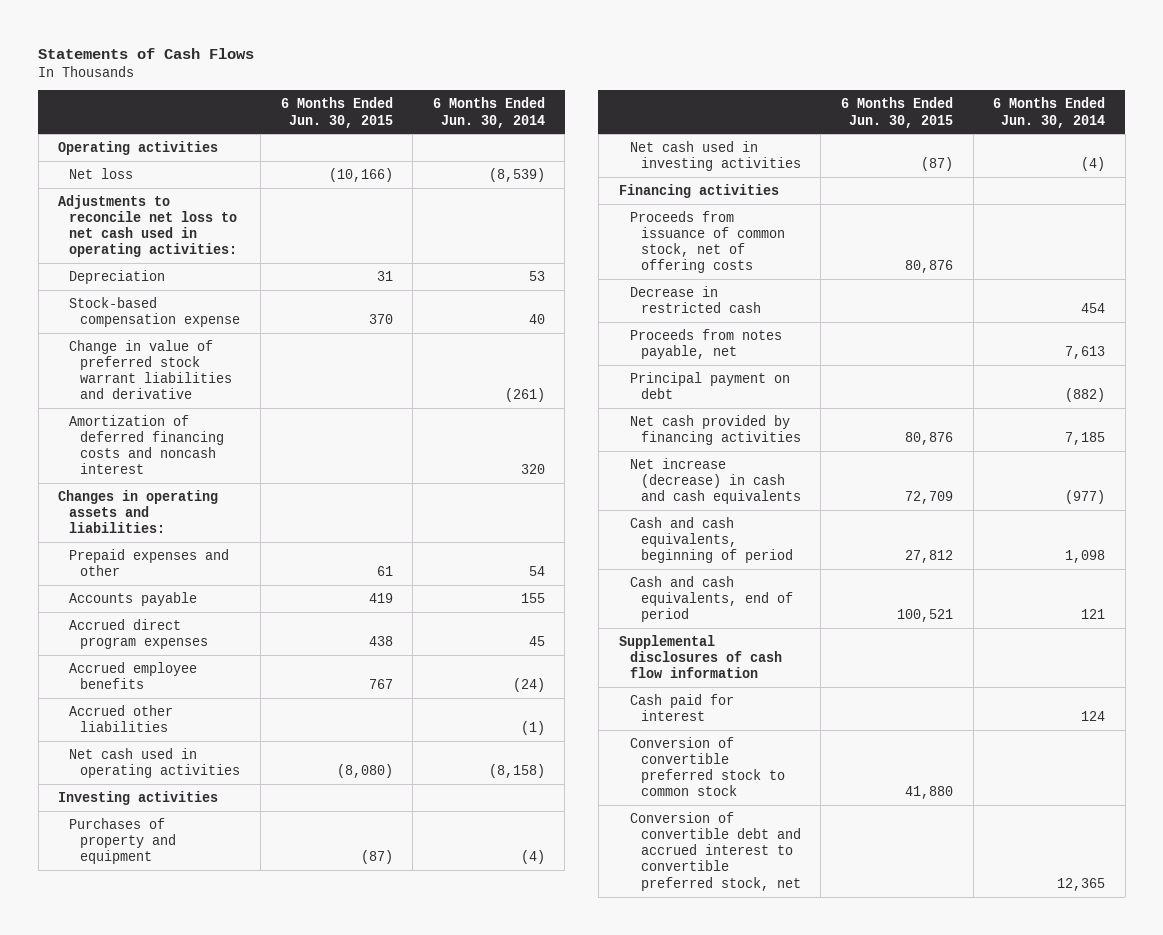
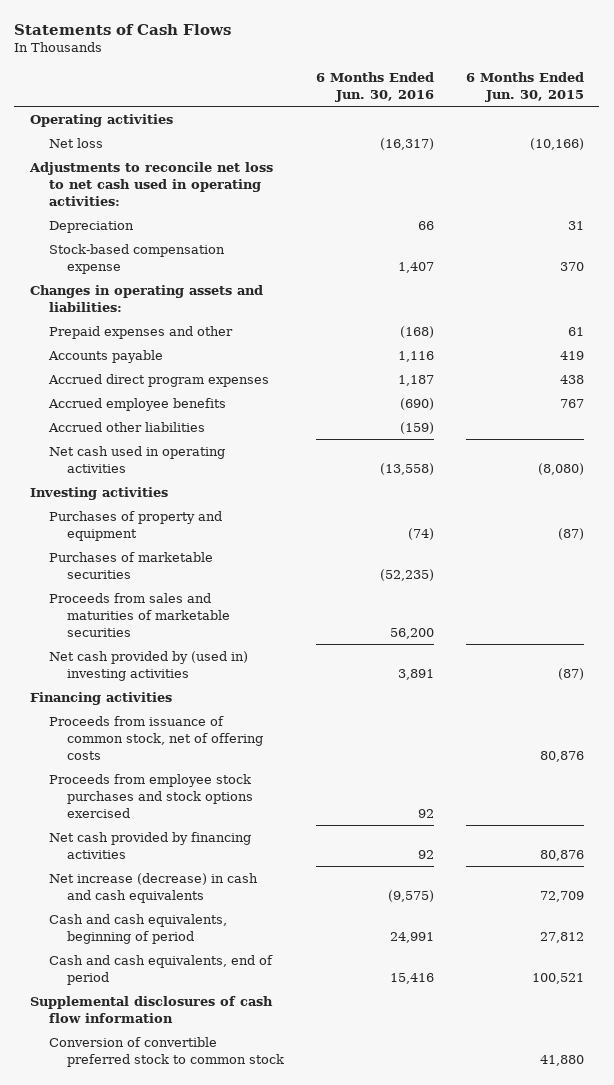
- | 6 Months Ended Jun. 30, 2015 | 6 Months Ended Jun. 30, 2014
+ | 6 Months Ended Jun. 30, 2016 | 6 Months Ended Jun. 30, 2015
- Change in value of preferred stock warrant liabilities and derivative | | (261)
- Amortization of deferred financing costs and noncash interest | | 320
- Net cash used in investing activities | (87) | (4)
+ Purchases of marketable securities | (52,235) |
+ Proceeds from sales and maturities of marketable securities | 56,200 |
+ Net cash provided by (used in) investing activities | 3,891 | (87)
- Decrease in restricted cash | | 454
- Proceeds from notes payable, net | | 7,613
- Principal payment on debt | | (882)
+ Proceeds from employee stock purchases and stock options exercised | 92 |
- Cash paid for interest | | 124
- Conversion of convertible debt and accrued interest to convertible preferred stock, net | | 12,365

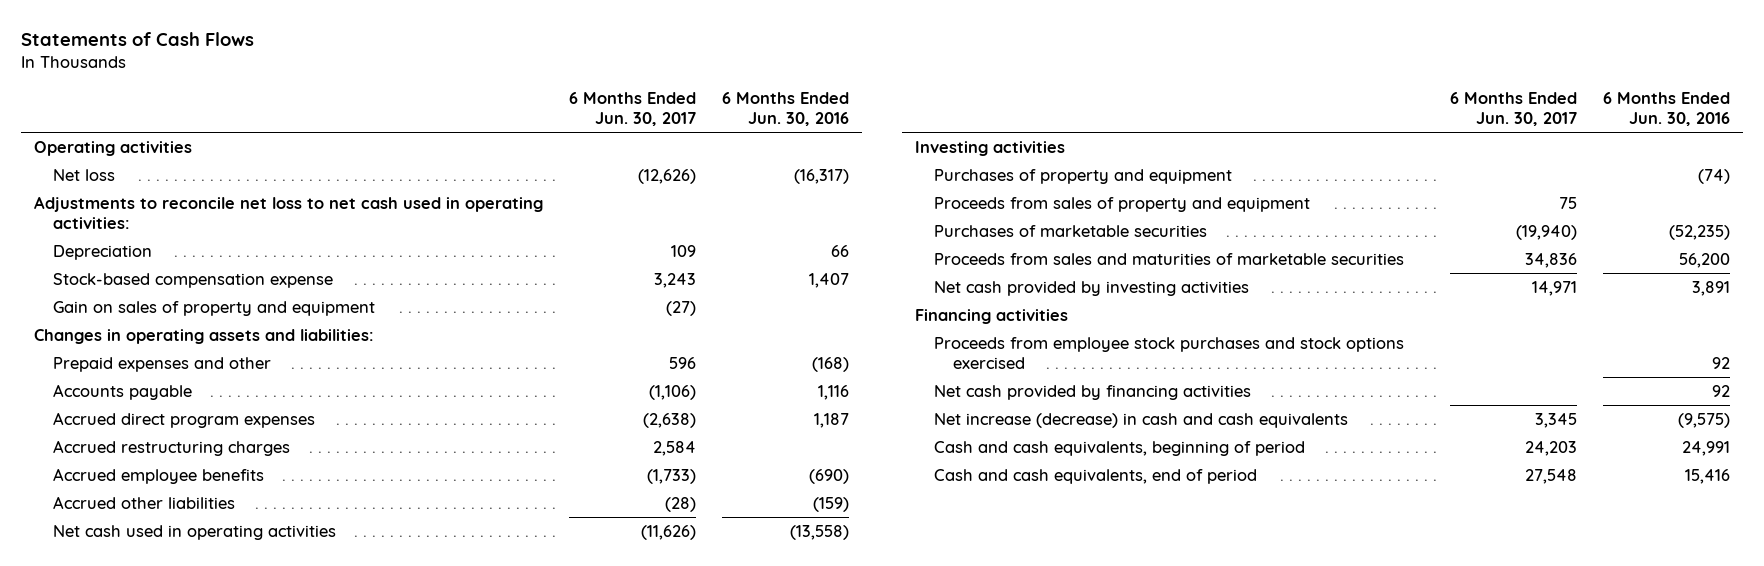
- | 6 Months Ended Jun. 30, 2016 | 6 Months Ended Jun. 30, 2015
+ | 6 Months Ended Jun. 30, 2017 | 6 Months Ended Jun. 30, 2016
+ Gain on sales of property and equipment | (27) |
+ Accrued restructuring charges | 2,584 |
+ Proceeds from sales of property and equipment | 75 |
- Net cash provided by (used in) investing activities | 3,891 | (87)
+ Net cash provided by investing activities | 14,971 | 3,891
- Proceeds from issuance of common stock, net of offering costs | | 80,876
- Supplemental disclosures of cash flow information
- Conversion of convertible preferred stock to common stock | | 41,880

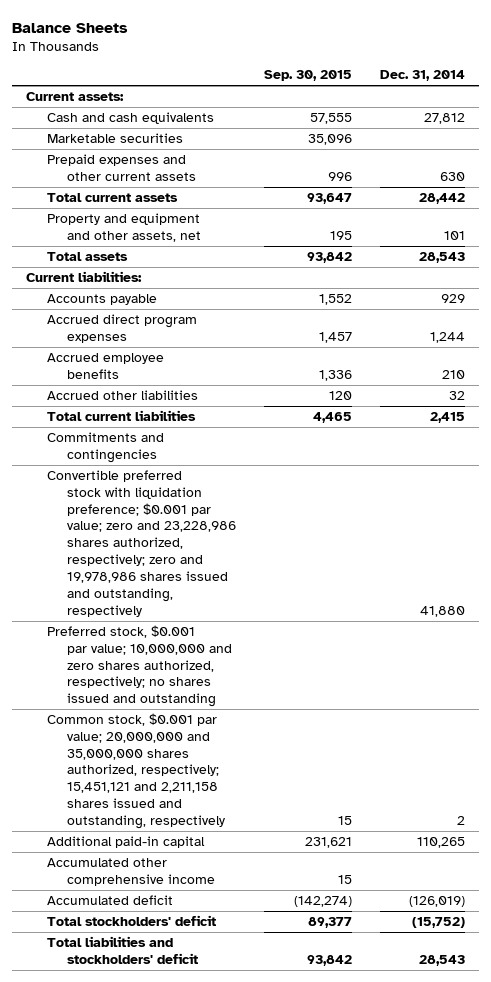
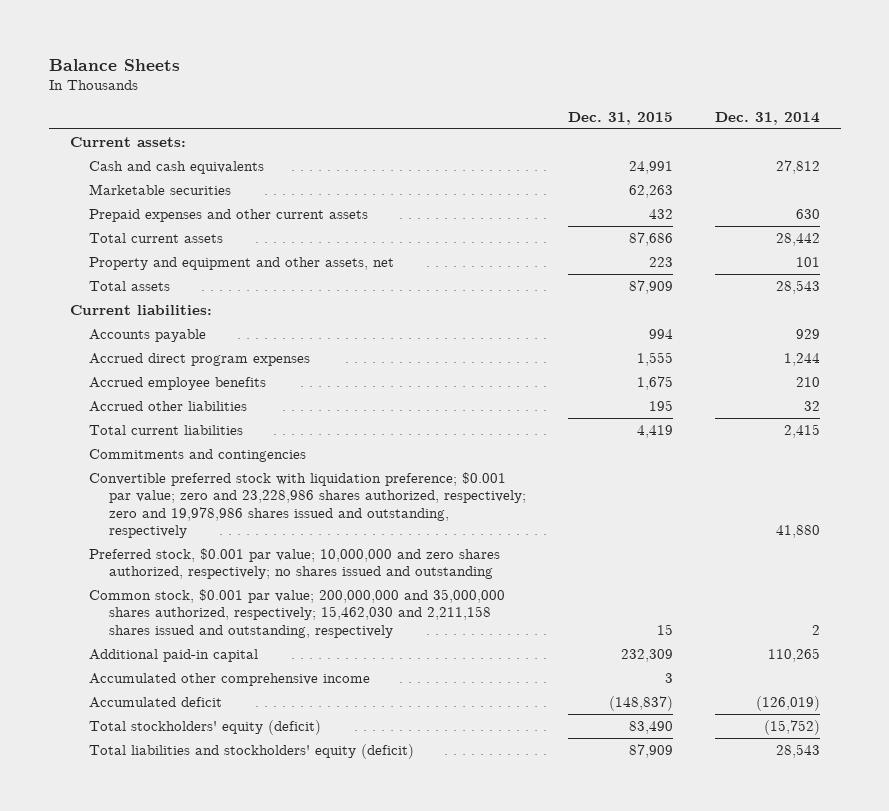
- | Sep. 30, 2015 | Dec. 31, 2014
+ | Dec. 31, 2015 | Dec. 31, 2014
- Common stock, $0.001 par value; 20,000,000 and 35,000,000 shares authorized, respectively; 15,451,121 and 2,211,158 shares issued and outstanding, respectively | 15 | 2
+ Common stock, $0.001 par value; 200,000,000 and 35,000,000 shares authorized, respectively; 15,462,030 and 2,211,158 shares issued and outstanding, respectively | 15 | 2
- Total stockholders' deficit | 89,377 | (15,752)
- Total liabilities and stockholders' deficit | 93,842 | 28,543
+ Total stockholders' equity (deficit) | 83,490 | (15,752)
+ Total liabilities and stockholders' equity (deficit) | 87,909 | 28,543

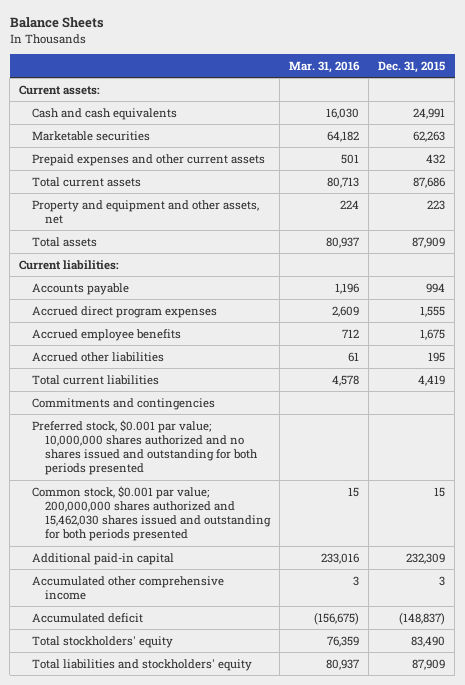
- | Dec. 31, 2015 | Dec. 31, 2014
+ | Mar. 31, 2016 | Dec. 31, 2015
- Convertible preferred stock with liquidation preference; $0.001 par value; zero and 23,228,986 shares authorized, respectively; zero and 19,978,986 shares issued and outstanding, respectively | | 41,880
- Preferred stock, $0.001 par value; 10,000,000 and zero shares authorized, respectively; no shares issued and outstanding
- Common stock, $0.001 par value; 200,000,000 and 35,000,000 shares authorized, respectively; 15,462,030 and 2,211,158 shares issued and outstanding, respectively | 15 | 2
+ Preferred stock, $0.001 par value; 10,000,000 shares authorized and no shares issued and outstanding for both periods presented
+ Common stock, $0.001 par value; 200,000,000 shares authorized and 15,462,030 shares issued and outstanding for both periods presented | 15 | 15
- Total stockholders' equity (deficit) | 83,490 | (15,752)
- Total liabilities and stockholders' equity (deficit) | 87,909 | 28,543
+ Total stockholders' equity | 76,359 | 83,490
+ Total liabilities and stockholders' equity | 80,937 | 87,909

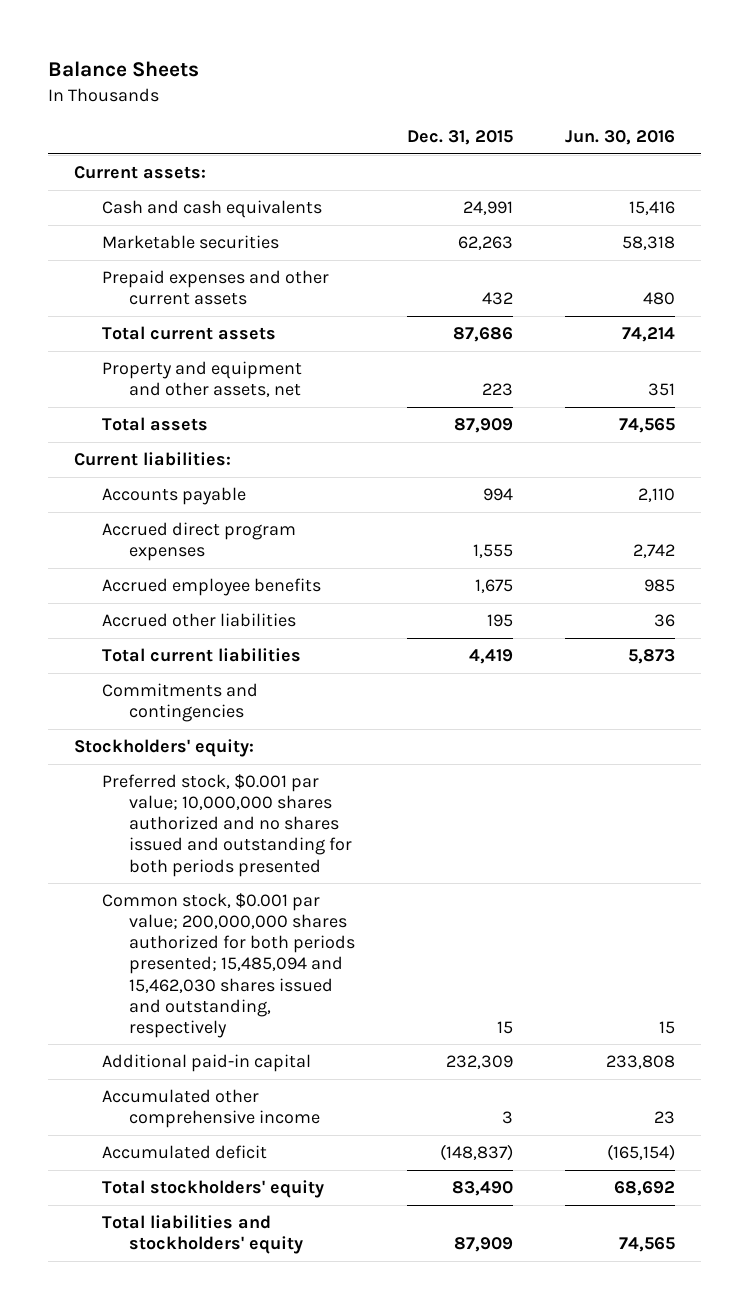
- | Mar. 31, 2016 | Dec. 31, 2015
+ | Dec. 31, 2015 | Jun. 30, 2016
+ Stockholders' equity:
- Common stock, $0.001 par value; 200,000,000 shares authorized and 15,462,030 shares issued and outstanding for both periods presented | 15 | 15
+ Common stock, $0.001 par value; 200,000,000 shares authorized for both periods presented; 15,485,094 and 15,462,030 shares issued and outstanding, respectively | 15 | 15

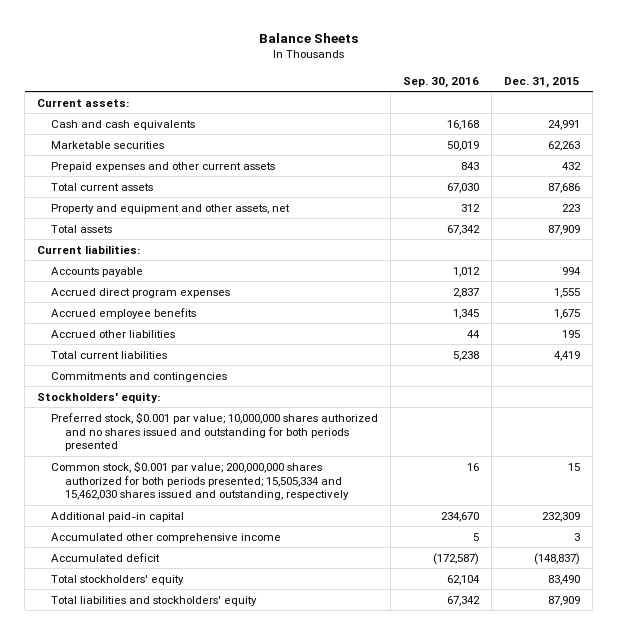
- | Dec. 31, 2015 | Jun. 30, 2016
+ | Sep. 30, 2016 | Dec. 31, 2015
- Common stock, $0.001 par value; 200,000,000 shares authorized for both periods presented; 15,485,094 and 15,462,030 shares issued and outstanding, respectively | 15 | 15
+ Common stock, $0.001 par value; 200,000,000 shares authorized for both periods presented; 15,505,334 and 15,462,030 shares issued and outstanding, respectively | 16 | 15

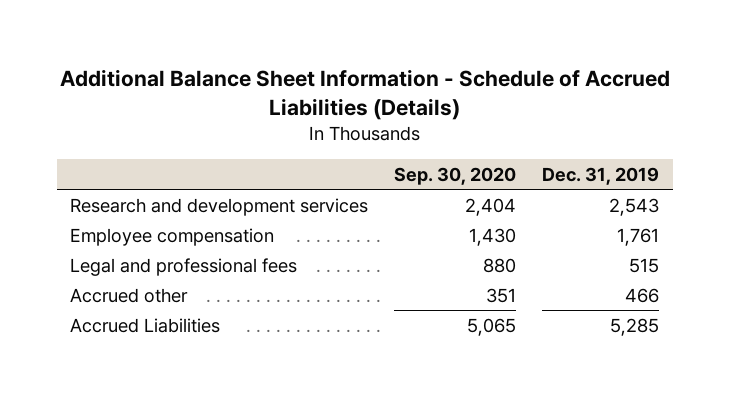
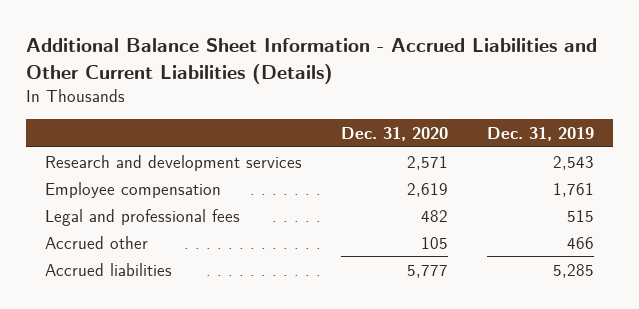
- Additional Balance Sheet Information - Schedule of Accrued Liabilities (Details)
+ Additional Balance Sheet Information - Accrued Liabilities and Other Current Liabilities (Details)
- | Sep. 30, 2020 | Dec. 31, 2019
+ | Dec. 31, 2020 | Dec. 31, 2019
- Accrued Liabilities | 5,065 | 5,285
+ Accrued liabilities | 5,777 | 5,285

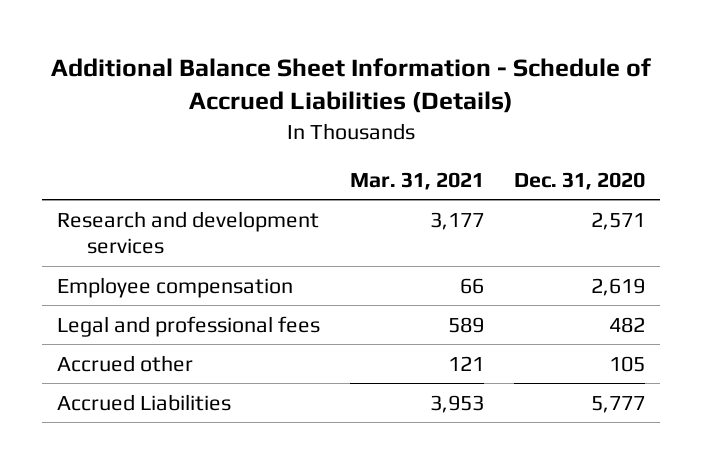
- Additional Balance Sheet Information - Accrued Liabilities and Other Current Liabilities (Details)
+ Additional Balance Sheet Information - Schedule of Accrued Liabilities (Details)
- | Dec. 31, 2020 | Dec. 31, 2019
+ | Mar. 31, 2021 | Dec. 31, 2020
- Accrued liabilities | 5,777 | 5,285
+ Accrued Liabilities | 3,953 | 5,777

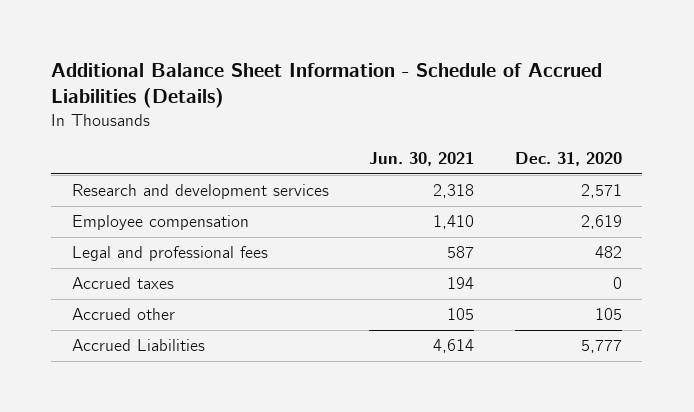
- | Mar. 31, 2021 | Dec. 31, 2020
+ | Jun. 30, 2021 | Dec. 31, 2020
+ Accrued taxes | 194 | 0

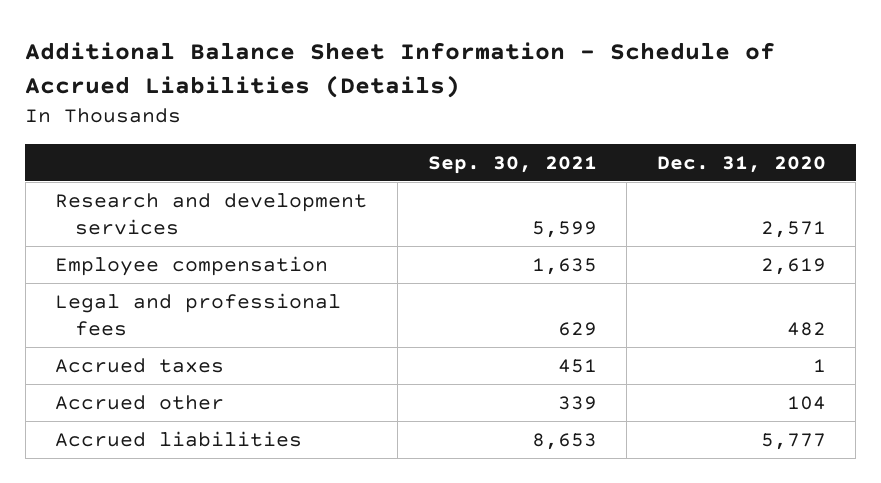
- | Jun. 30, 2021 | Dec. 31, 2020
+ | Sep. 30, 2021 | Dec. 31, 2020
- Accrued taxes | 194 | 0
- Accrued other | 105 | 105
- Accrued Liabilities | 4,614 | 5,777
+ Accrued taxes | 451 | 1
+ Accrued other | 339 | 104
+ Accrued liabilities | 8,653 | 5,777

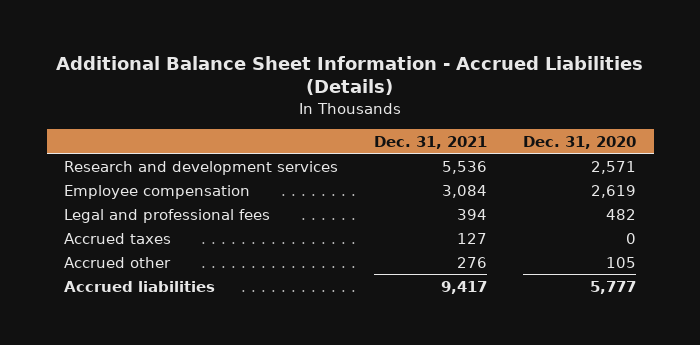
- Additional Balance Sheet Information - Schedule of Accrued Liabilities (Details)
+ Additional Balance Sheet Information - Accrued Liabilities (Details)
- | Sep. 30, 2021 | Dec. 31, 2020
+ | Dec. 31, 2021 | Dec. 31, 2020
- Accrued taxes | 451 | 1
- Accrued other | 339 | 104
+ Accrued taxes | 127 | 0
+ Accrued other | 276 | 105

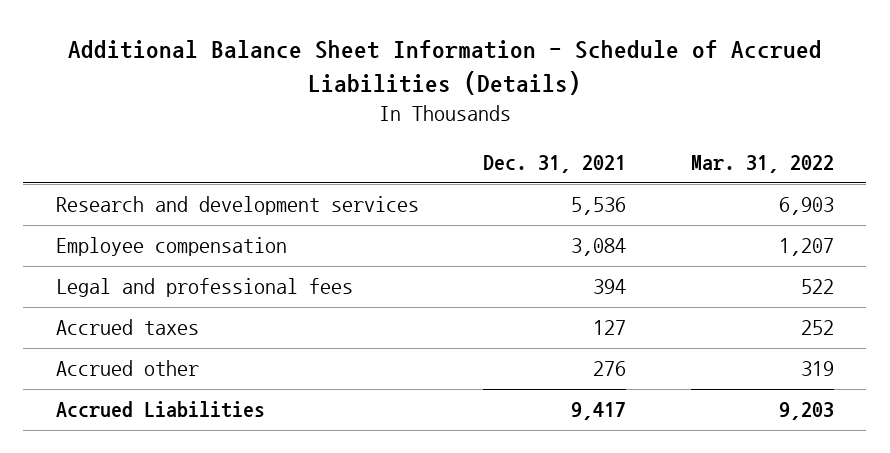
- Additional Balance Sheet Information - Accrued Liabilities (Details)
+ Additional Balance Sheet Information - Schedule of Accrued Liabilities (Details)
- | Dec. 31, 2021 | Dec. 31, 2020
+ | Dec. 31, 2021 | Mar. 31, 2022
- Accrued liabilities | 9,417 | 5,777
+ Accrued Liabilities | 9,417 | 9,203

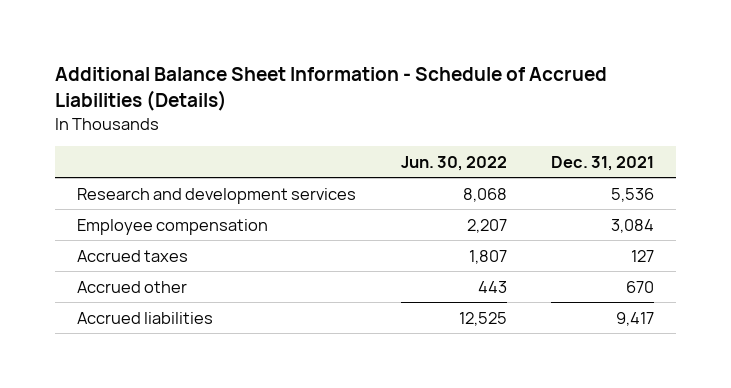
- | Dec. 31, 2021 | Mar. 31, 2022
+ | Jun. 30, 2022 | Dec. 31, 2021
- Legal and professional fees | 394 | 522
- Accrued other | 276 | 319
- Accrued Liabilities | 9,417 | 9,203
+ Accrued other | 443 | 670
+ Accrued liabilities | 12,525 | 9,417

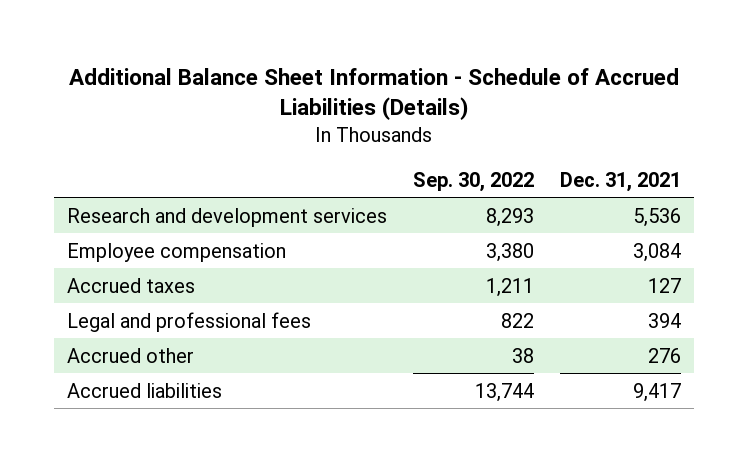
- | Jun. 30, 2022 | Dec. 31, 2021
+ | Sep. 30, 2022 | Dec. 31, 2021
- Accrued other | 443 | 670
+ Legal and professional fees | 822 | 394
+ Accrued other | 38 | 276

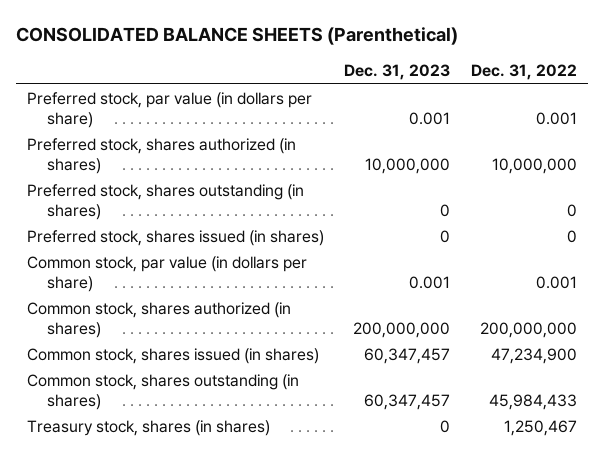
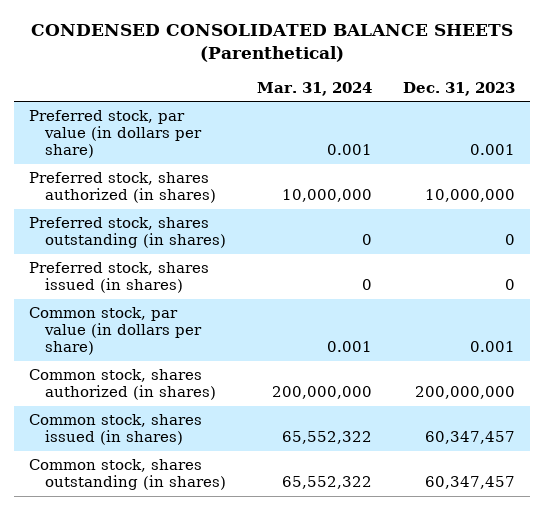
- CONSOLIDATED BALANCE SHEETS (Parenthetical)
+ CONDENSED CONSOLIDATED BALANCE SHEETS (Parenthetical)
- | Dec. 31, 2023 | Dec. 31, 2022
+ | Mar. 31, 2024 | Dec. 31, 2023
- Treasury stock, shares (in shares) | 0 | 1,250,467

